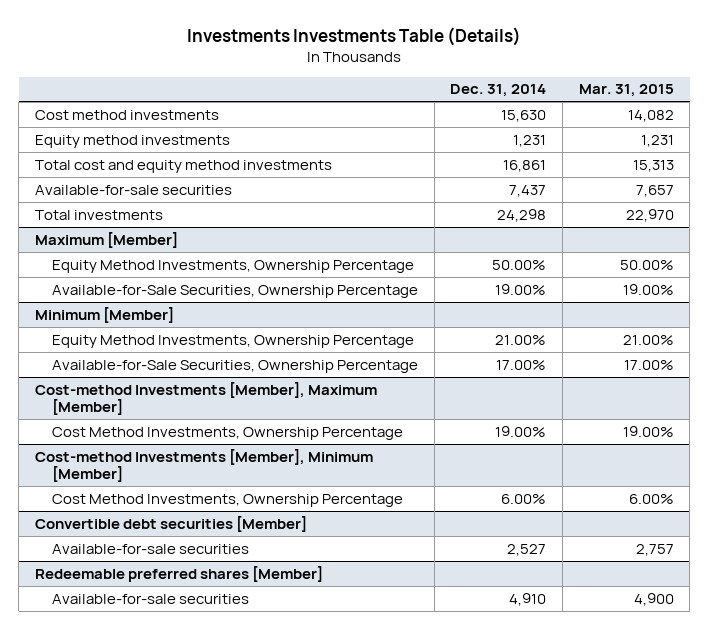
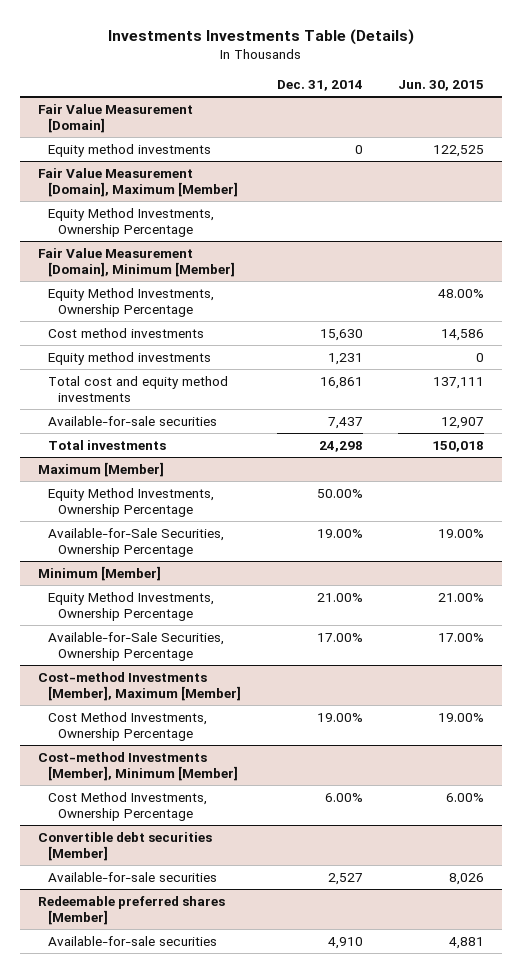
- | Dec. 31, 2014 | Mar. 31, 2015
+ | Dec. 31, 2014 | Jun. 30, 2015
+ Fair Value Measurement [Domain]
+ Equity method investments | 0 | 122,525
+ Fair Value Measurement [Domain], Maximum [Member]
+ Equity Method Investments, Ownership Percentage
+ Fair Value Measurement [Domain], Minimum [Member]
+ Equity Method Investments, Ownership Percentage | | 48.00%

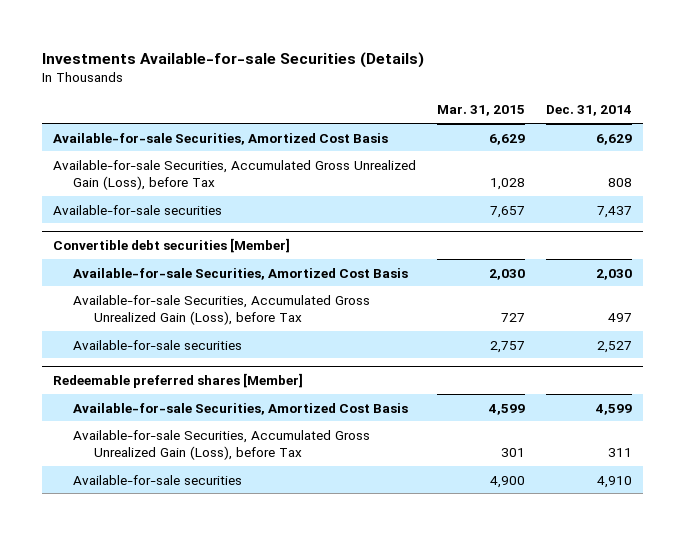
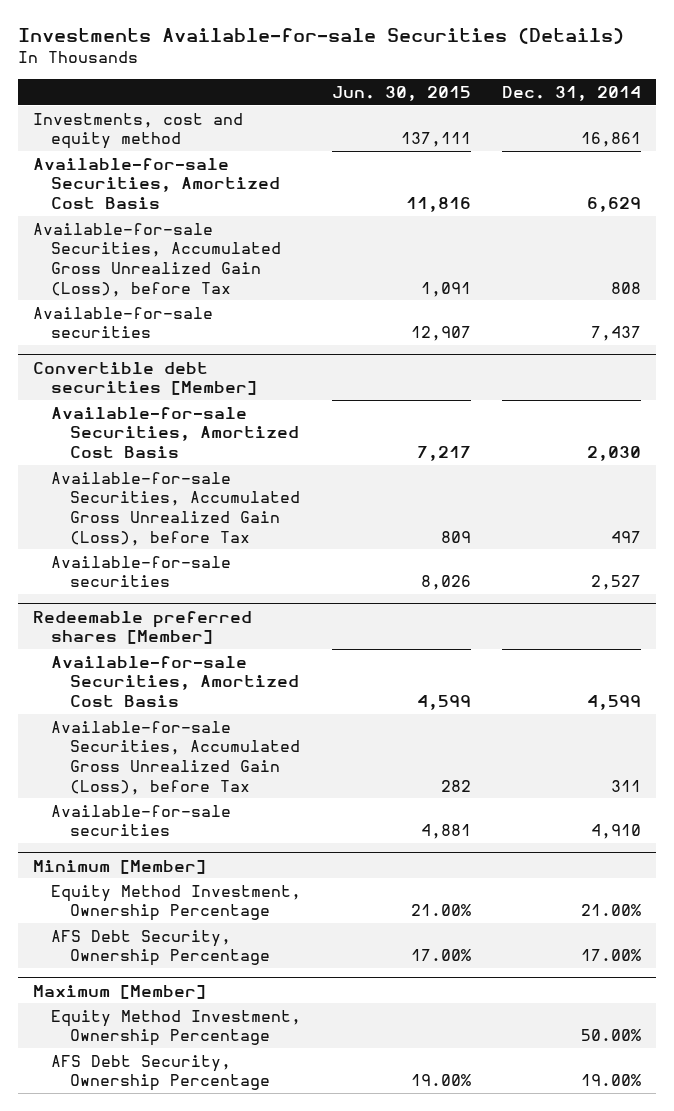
- | Mar. 31, 2015 | Dec. 31, 2014
+ | Jun. 30, 2015 | Dec. 31, 2014
+ Investments, cost and equity method | 137,111 | 16,861
+ Minimum [Member]
+ Equity Method Investment, Ownership Percentage | 21.00% | 21.00%
+ AFS Debt Security, Ownership Percentage | 17.00% | 17.00%
+ Maximum [Member]
+ Equity Method Investment, Ownership Percentage | | 50.00%
+ AFS Debt Security, Ownership Percentage | 19.00% | 19.00%

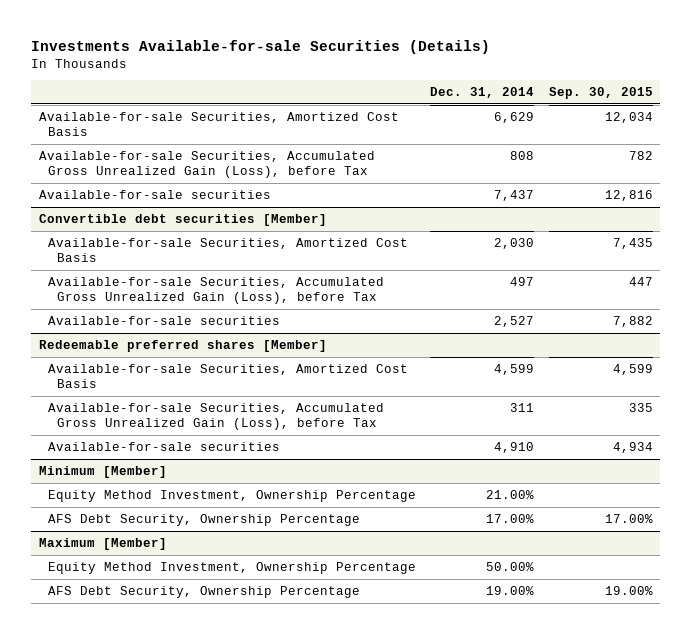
- | Jun. 30, 2015 | Dec. 31, 2014
+ | Dec. 31, 2014 | Sep. 30, 2015
- Investments, cost and equity method | 137,111 | 16,861

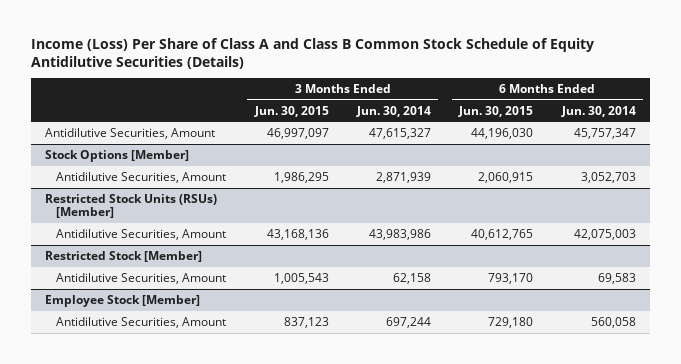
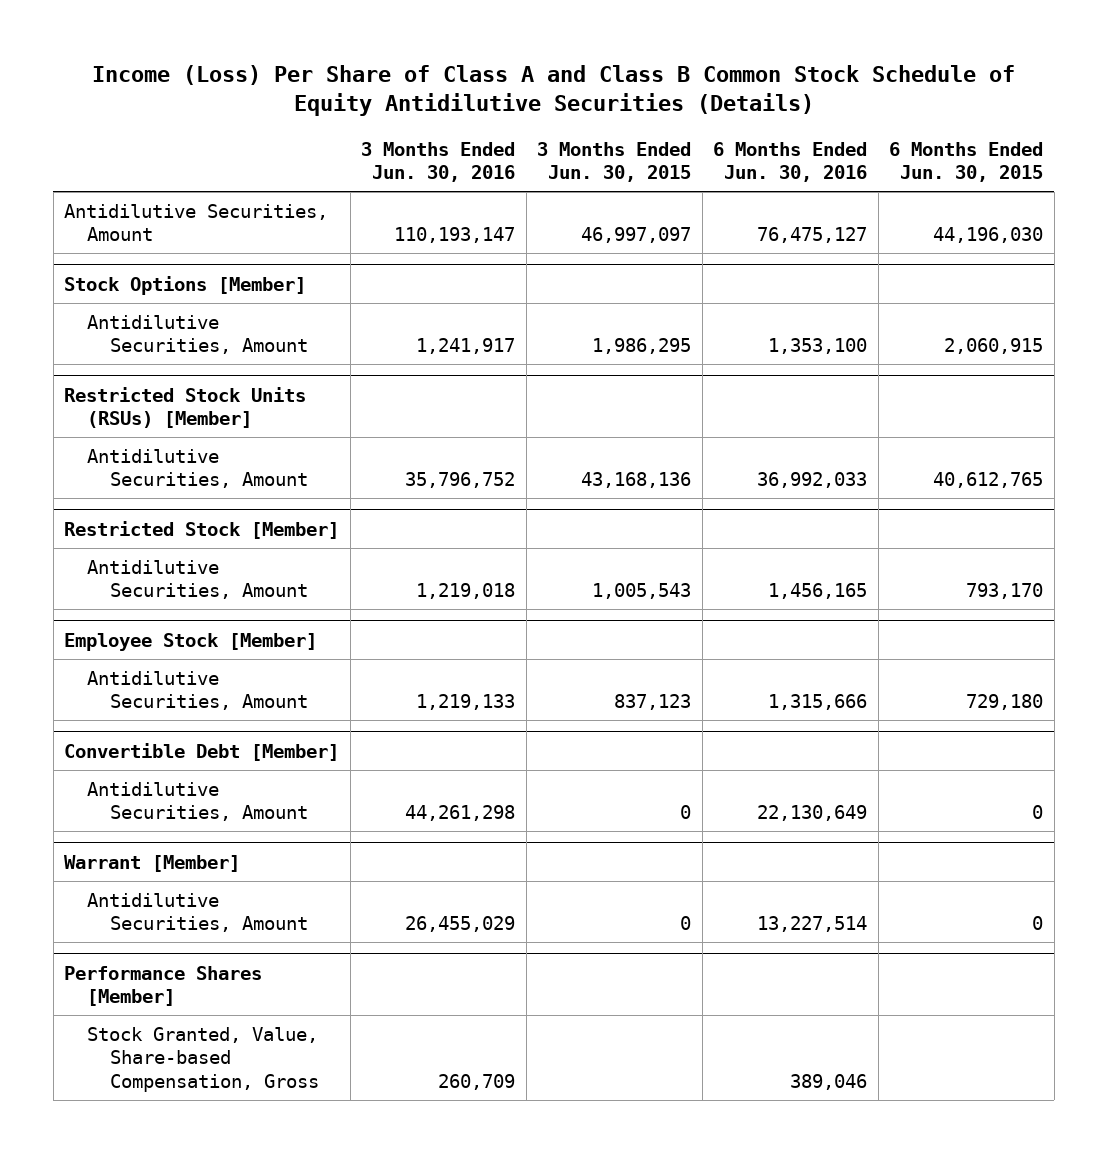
- | 3 Months Ended Jun. 30, 2015 | 3 Months Ended Jun. 30, 2014 | 6 Months Ended Jun. 30, 2015 | 6 Months Ended Jun. 30, 2014
+ | 3 Months Ended Jun. 30, 2016 | 3 Months Ended Jun. 30, 2015 | 6 Months Ended Jun. 30, 2016 | 6 Months Ended Jun. 30, 2015
+ Convertible Debt [Member]
+ Antidilutive Securities, Amount | 44,261,298 | 0 | 22,130,649 | 0
+ Warrant [Member]
+ Antidilutive Securities, Amount | 26,455,029 | 0 | 13,227,514 | 0
+ Performance Shares [Member]
+ Stock Granted, Value, Share-based Compensation, Gross | 260,709 | | 389,046 |

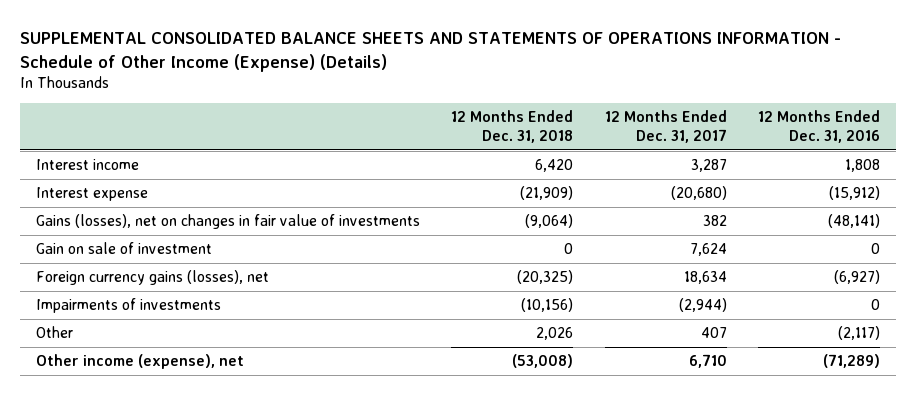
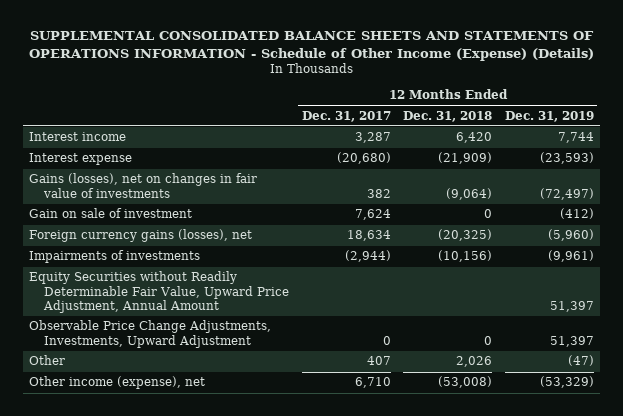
- | 12 Months Ended Dec. 31, 2018 | 12 Months Ended Dec. 31, 2017 | 12 Months Ended Dec. 31, 2016
+ | 12 Months Ended Dec. 31, 2017 | 12 Months Ended Dec. 31, 2018 | 12 Months Ended Dec. 31, 2019
+ Equity Securities without Readily Determinable Fair Value, Upward Price Adjustment, Annual Amount | | | 51,397
+ Observable Price Change Adjustments, Investments, Upward Adjustment | 0 | 0 | 51,397

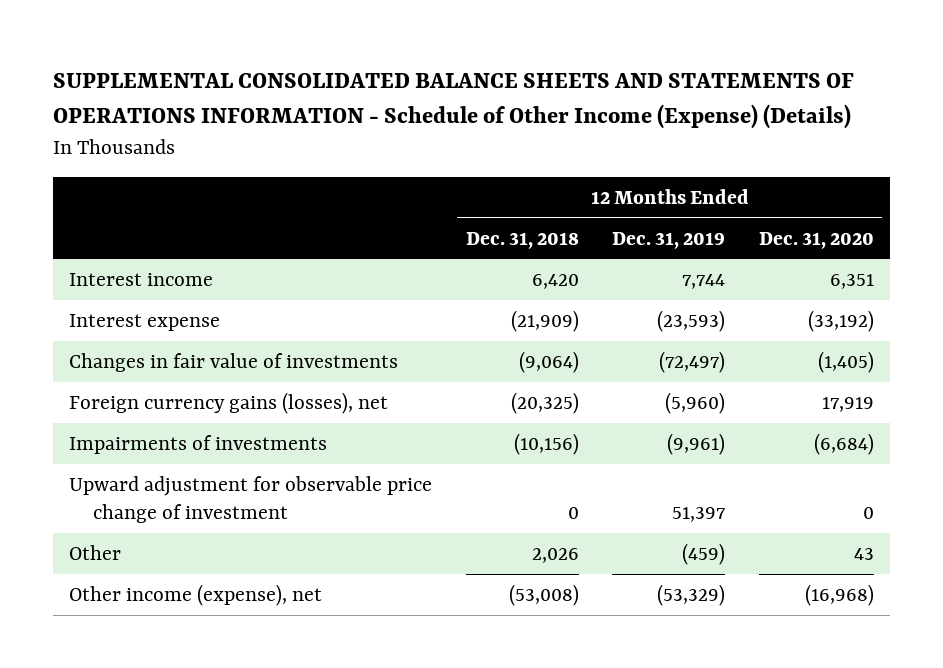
- | 12 Months Ended Dec. 31, 2017 | 12 Months Ended Dec. 31, 2018 | 12 Months Ended Dec. 31, 2019
+ | 12 Months Ended Dec. 31, 2018 | 12 Months Ended Dec. 31, 2019 | 12 Months Ended Dec. 31, 2020
- Gains (losses), net on changes in fair value of investments | 382 | (9,064) | (72,497)
- Gain on sale of investment | 7,624 | 0 | (412)
+ Changes in fair value of investments | (9,064) | (72,497) | (1,405)
- Equity Securities without Readily Determinable Fair Value, Upward Price Adjustment, Annual Amount | | | 51,397
- Observable Price Change Adjustments, Investments, Upward Adjustment | 0 | 0 | 51,397
- Other | 407 | 2,026 | (47)
+ Upward adjustment for observable price change of investment | 0 | 51,397 | 0
+ Other | 2,026 | (459) | 43

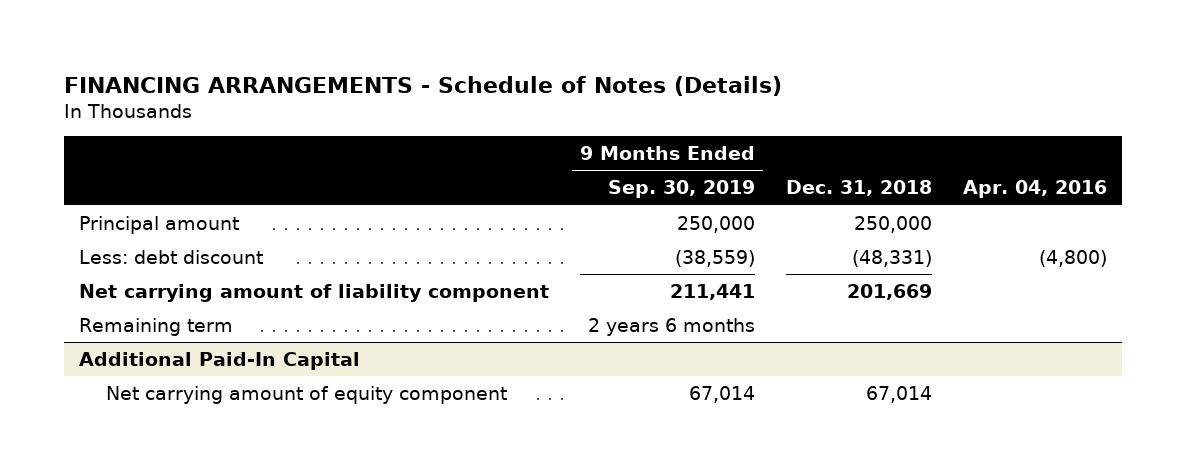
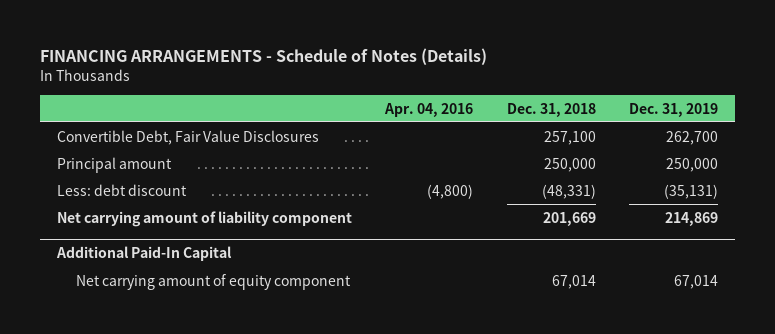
- | 9 Months Ended Sep. 30, 2019 | Dec. 31, 2018 | Apr. 04, 2016
+ | Apr. 04, 2016 | Dec. 31, 2018 | Dec. 31, 2019
+ Convertible Debt, Fair Value Disclosures | | 257,100 | 262,700
- Remaining term | 2 years 6 months | |

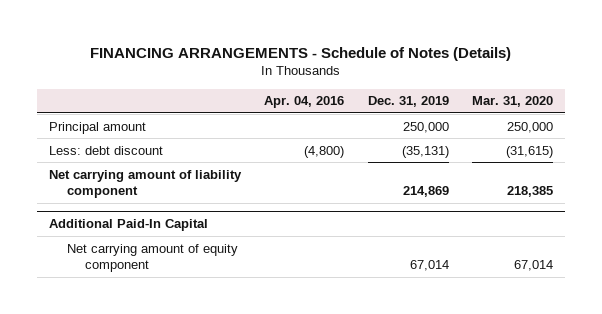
- | Apr. 04, 2016 | Dec. 31, 2018 | Dec. 31, 2019
+ | Apr. 04, 2016 | Dec. 31, 2019 | Mar. 31, 2020
- Convertible Debt, Fair Value Disclosures | | 257,100 | 262,700

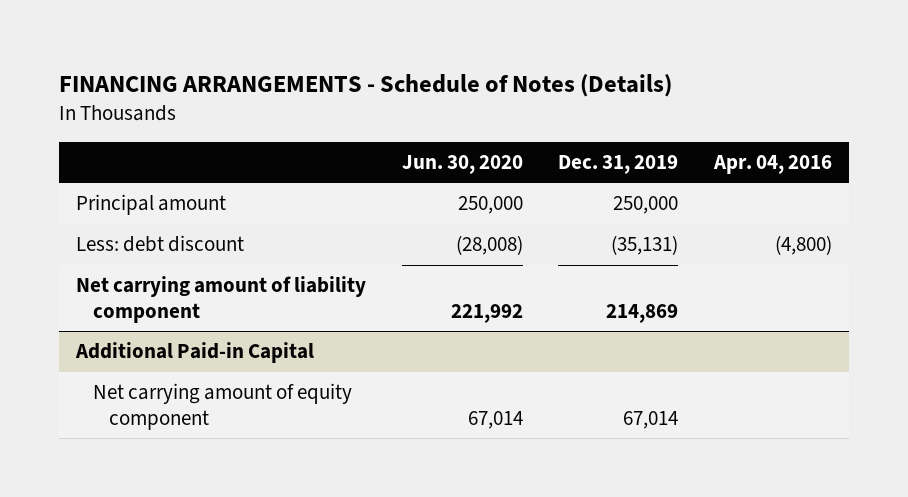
- | Apr. 04, 2016 | Dec. 31, 2019 | Mar. 31, 2020
+ | Jun. 30, 2020 | Dec. 31, 2019 | Apr. 04, 2016
- Additional Paid-In Capital
+ Additional Paid-in Capital

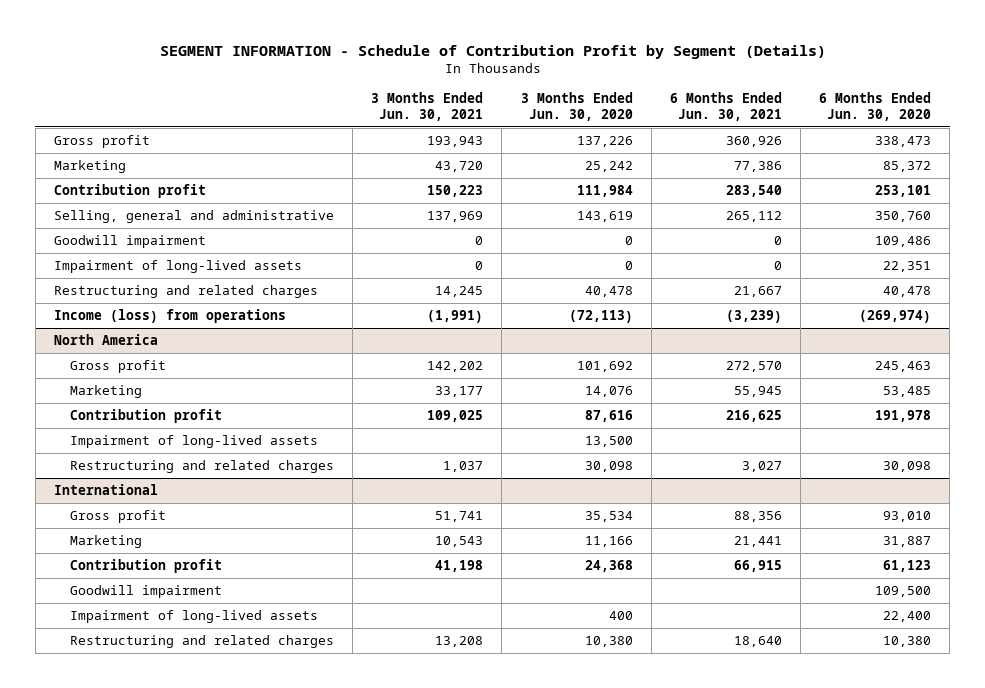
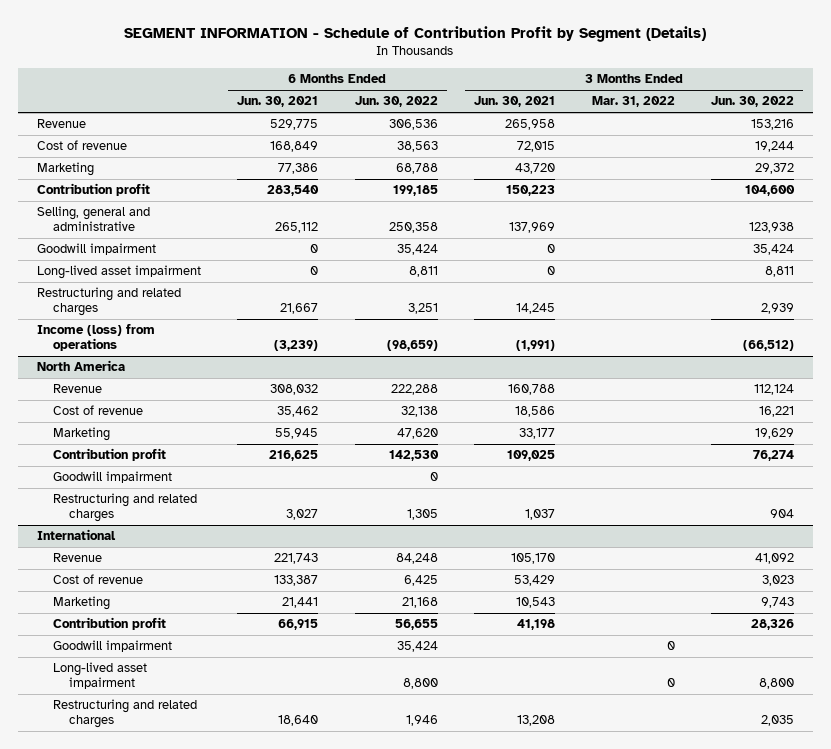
- | 3 Months Ended Jun. 30, 2021 | 3 Months Ended Jun. 30, 2020 | 6 Months Ended Jun. 30, 2021 | 6 Months Ended Jun. 30, 2020
+ | 6 Months Ended Jun. 30, 2021 | 6 Months Ended Jun. 30, 2022 | 3 Months Ended Jun. 30, 2021 | 3 Months Ended Mar. 31, 2022 | 3 Months Ended Jun. 30, 2022
- Gross profit | 193,943 | 137,226 | 360,926 | 338,473
+ Revenue | 529,775 | 306,536 | 265,958 | | 153,216
+ Cost of revenue | 168,849 | 38,563 | 72,015 | | 19,244
- Impairment of long-lived assets | 0 | 0 | 0 | 22,351
+ Long-lived asset impairment | 0 | 8,811 | 0 | | 8,811
@ North America
- Gross profit | 142,202 | 101,692 | 272,570 | 245,463
+ Revenue | 308,032 | 222,288 | 160,788 | | 112,124
+ Cost of revenue | 35,462 | 32,138 | 18,586 | | 16,221
- Impairment of long-lived assets | | 13,500 | |
+ Goodwill impairment | | 0 | | |
@ International
- Gross profit | 51,741 | 35,534 | 88,356 | 93,010
+ Revenue | 221,743 | 84,248 | 105,170 | | 41,092
+ Cost of revenue | 133,387 | 6,425 | 53,429 | | 3,023
- Impairment of long-lived assets | | 400 | | 22,400
+ Long-lived asset impairment | | 8,800 | | 0 | 8,800

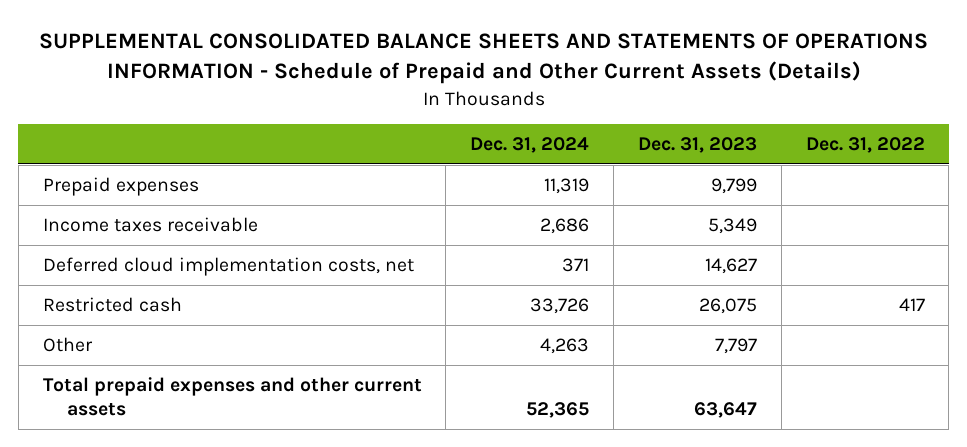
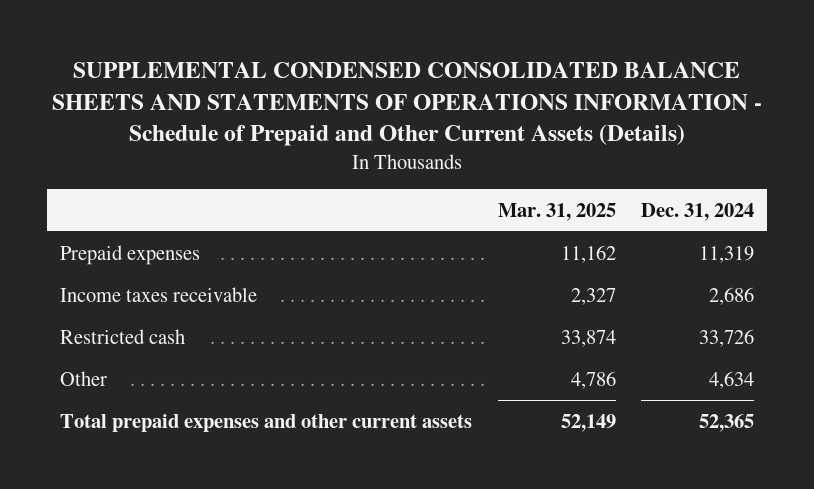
- SUPPLEMENTAL CONSOLIDATED BALANCE SHEETS AND STATEMENTS OF OPERATIONS INFORMATION - Schedule of Prepaid and Other Current Assets (Details)
+ SUPPLEMENTAL CONDENSED CONSOLIDATED BALANCE SHEETS AND STATEMENTS OF OPERATIONS INFORMATION - Schedule of Prepaid and Other Current Assets (Details)
- | Dec. 31, 2024 | Dec. 31, 2023 | Dec. 31, 2022
+ | Mar. 31, 2025 | Dec. 31, 2024
- Deferred cloud implementation costs, net | 371 | 14,627 |
- Other | 4,263 | 7,797 |
+ Other | 4,786 | 4,634

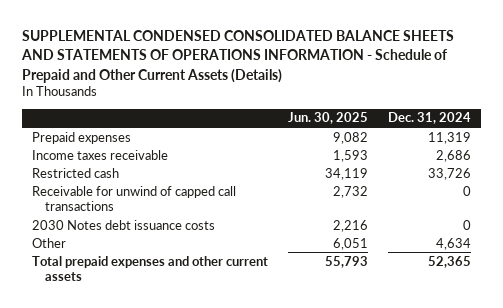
- | Mar. 31, 2025 | Dec. 31, 2024
+ | Jun. 30, 2025 | Dec. 31, 2024
+ Receivable for unwind of capped call transactions | 2,732 | 0
+ 2030 Notes debt issuance costs | 2,216 | 0

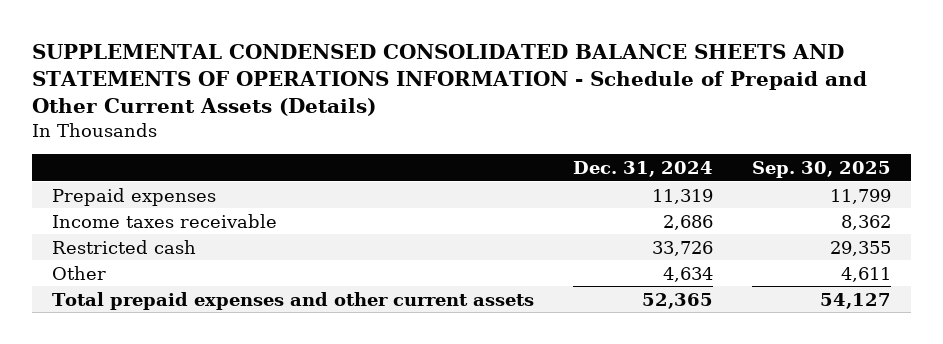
- | Jun. 30, 2025 | Dec. 31, 2024
+ | Dec. 31, 2024 | Sep. 30, 2025
- Receivable for unwind of capped call transactions | 2,732 | 0
- 2030 Notes debt issuance costs | 2,216 | 0

